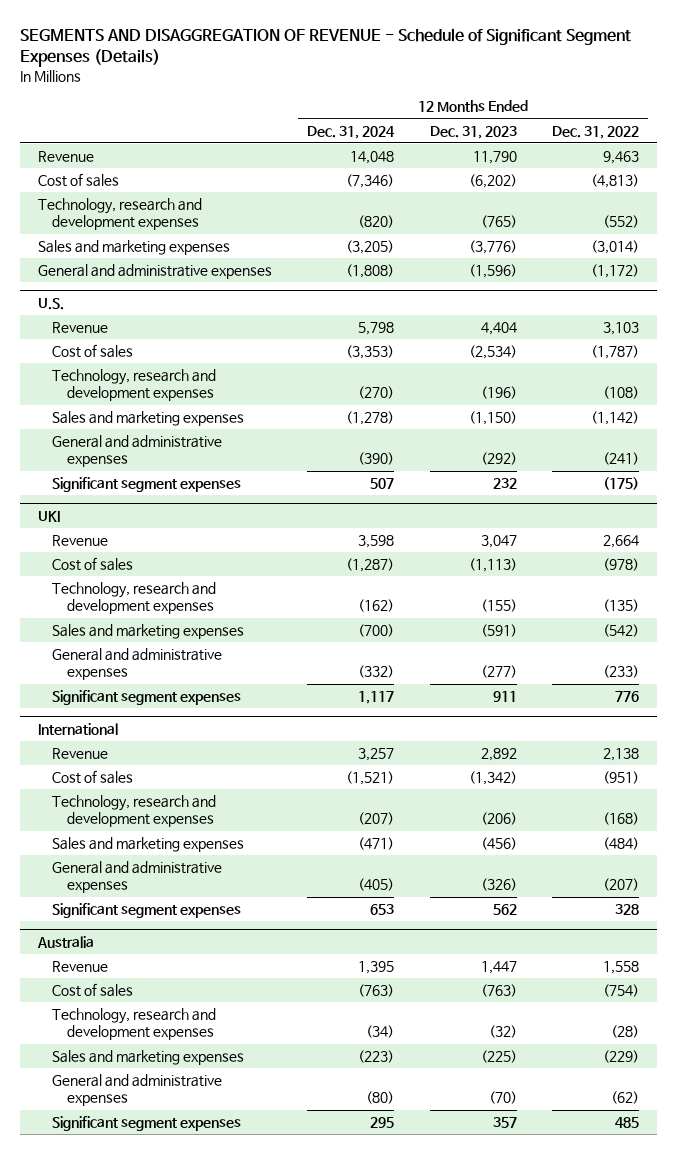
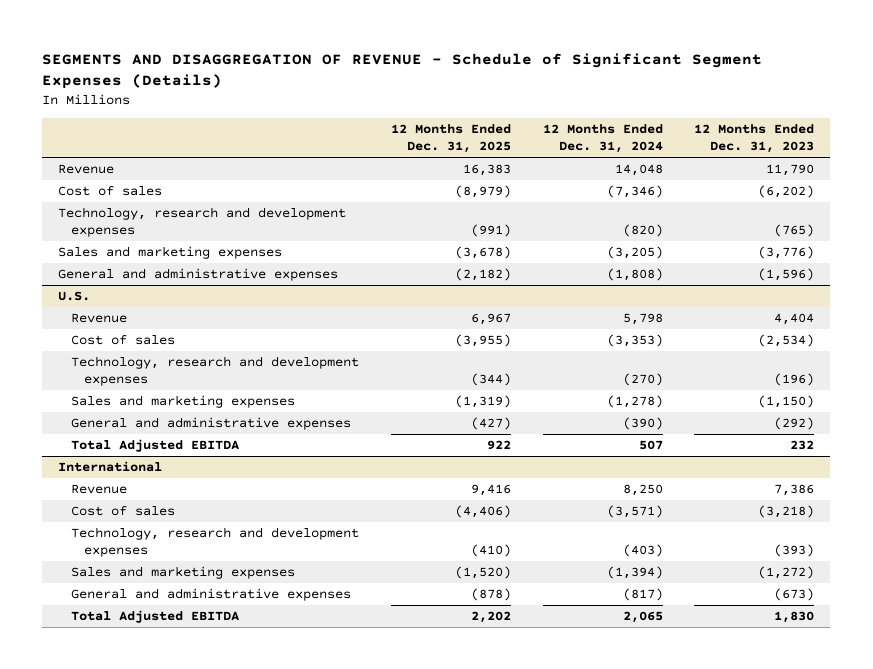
- | 12 Months Ended Dec. 31, 2024 | 12 Months Ended Dec. 31, 2023 | 12 Months Ended Dec. 31, 2022
+ | 12 Months Ended Dec. 31, 2025 | 12 Months Ended Dec. 31, 2024 | 12 Months Ended Dec. 31, 2023
@ U.S.
- Significant segment expenses | 507 | 232 | (175)
- UKI
- Revenue | 3,598 | 3,047 | 2,664
- Cost of sales | (1,287) | (1,113) | (978)
- Technology, research and development expenses | (162) | (155) | (135)
- Sales and marketing expenses | (700) | (591) | (542)
- General and administrative expenses | (332) | (277) | (233)
- Significant segment expenses | 1,117 | 911 | 776
@ U.S.
+ Total Adjusted EBITDA | 922 | 507 | 232
@ International
- Revenue | 3,257 | 2,892 | 2,138
- Cost of sales | (1,521) | (1,342) | (951)
- Technology, research and development expenses | (207) | (206) | (168)
- Sales and marketing expenses | (471) | (456) | (484)
- General and administrative expenses | (405) | (326) | (207)
- Significant segment expenses | 653 | 562 | 328
- Australia
- Revenue | 1,395 | 1,447 | 1,558
- Cost of sales | (763) | (763) | (754)
- Technology, research and development expenses | (34) | (32) | (28)
- Sales and marketing expenses | (223) | (225) | (229)
- General and administrative expenses | (80) | (70) | (62)
- Significant segment expenses | 295 | 357 | 485
@ International
+ Revenue | 9,416 | 8,250 | 7,386
+ Cost of sales | (4,406) | (3,571) | (3,218)
+ Technology, research and development expenses | (410) | (403) | (393)
+ Sales and marketing expenses | (1,520) | (1,394) | (1,272)
+ General and administrative expenses | (878) | (817) | (673)
+ Total Adjusted EBITDA | 2,202 | 2,065 | 1,830

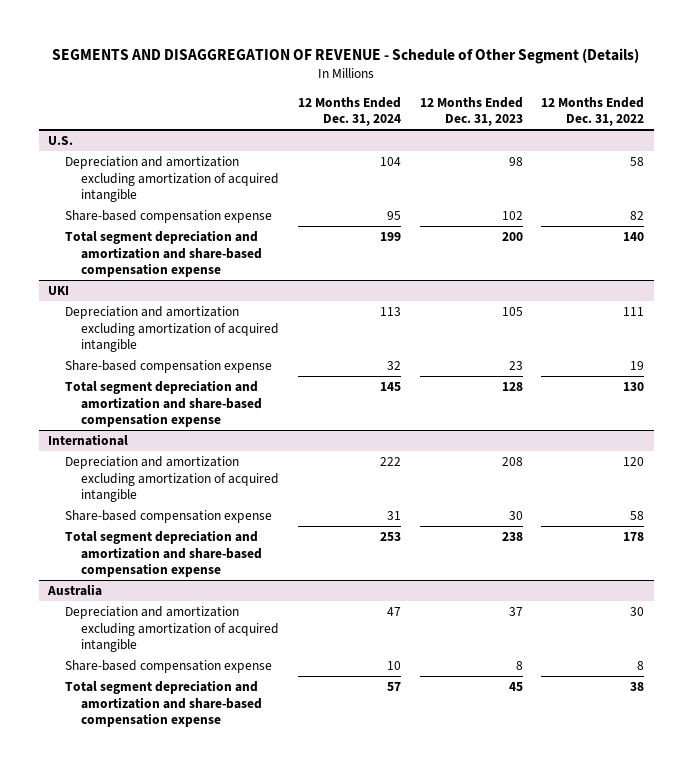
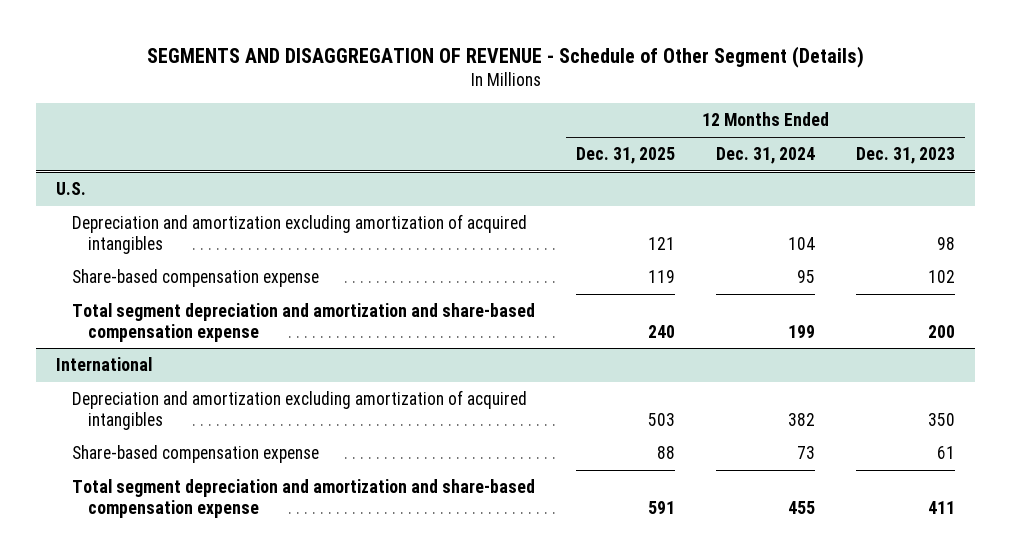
- | 12 Months Ended Dec. 31, 2024 | 12 Months Ended Dec. 31, 2023 | 12 Months Ended Dec. 31, 2022
+ | 12 Months Ended Dec. 31, 2025 | 12 Months Ended Dec. 31, 2024 | 12 Months Ended Dec. 31, 2023
@ U.S.
- Depreciation and amortization excluding amortization of acquired intangible | 104 | 98 | 58
+ Depreciation and amortization excluding amortization of acquired intangibles | 121 | 104 | 98
- UKI
- Depreciation and amortization excluding amortization of acquired intangible | 113 | 105 | 111
- Share-based compensation expense | 32 | 23 | 19
- Total segment depreciation and amortization and share-based compensation expense | 145 | 128 | 130
@ International
- Depreciation and amortization excluding amortization of acquired intangible | 222 | 208 | 120
- Share-based compensation expense | 31 | 30 | 58
- Total segment depreciation and amortization and share-based compensation expense | 253 | 238 | 178
- Australia
- Depreciation and amortization excluding amortization of acquired intangible | 47 | 37 | 30
- Share-based compensation expense | 10 | 8 | 8
- Total segment depreciation and amortization and share-based compensation expense | 57 | 45 | 38
@ International
+ Depreciation and amortization excluding amortization of acquired intangibles | 503 | 382 | 350
+ Share-based compensation expense | 88 | 73 | 61
+ Total segment depreciation and amortization and share-based compensation expense | 591 | 455 | 411

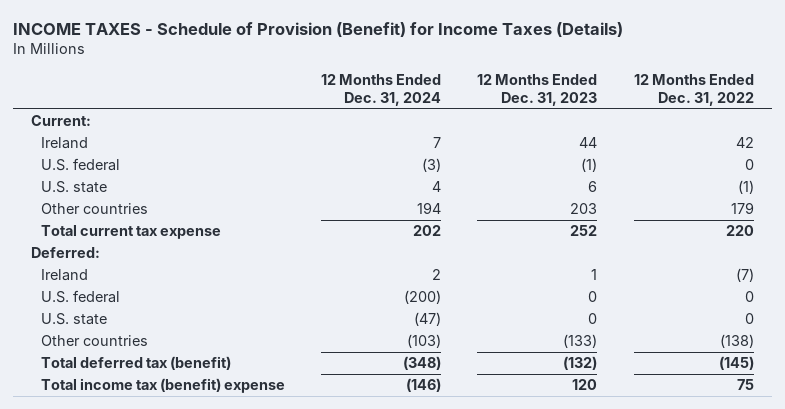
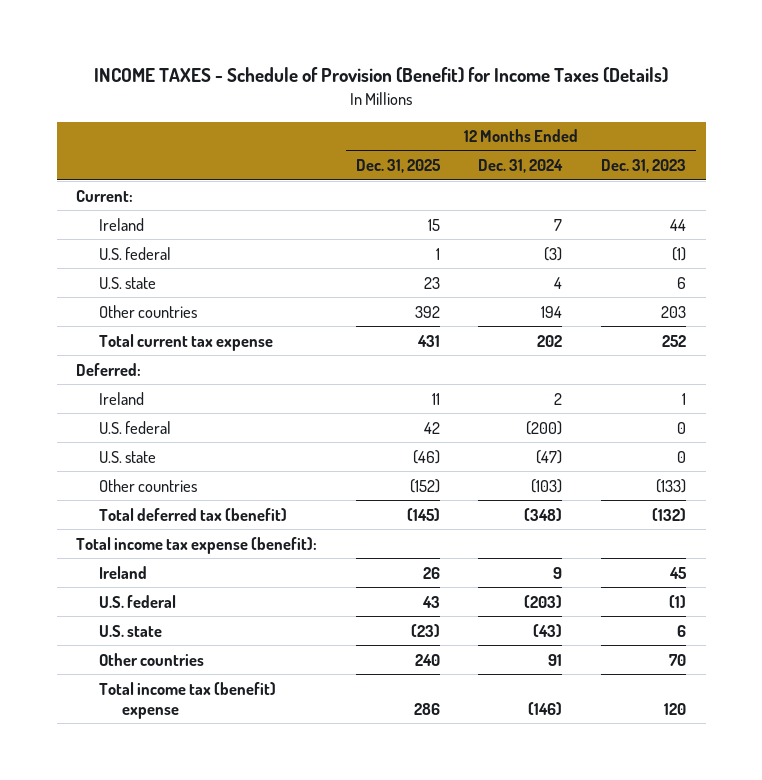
- | 12 Months Ended Dec. 31, 2024 | 12 Months Ended Dec. 31, 2023 | 12 Months Ended Dec. 31, 2022
+ | 12 Months Ended Dec. 31, 2025 | 12 Months Ended Dec. 31, 2024 | 12 Months Ended Dec. 31, 2023
+ Total income tax expense (benefit):
+ Ireland | 26 | 9 | 45
+ U.S. federal | 43 | (203) | (1)
+ U.S. state | (23) | (43) | 6
+ Other countries | 240 | 91 | 70

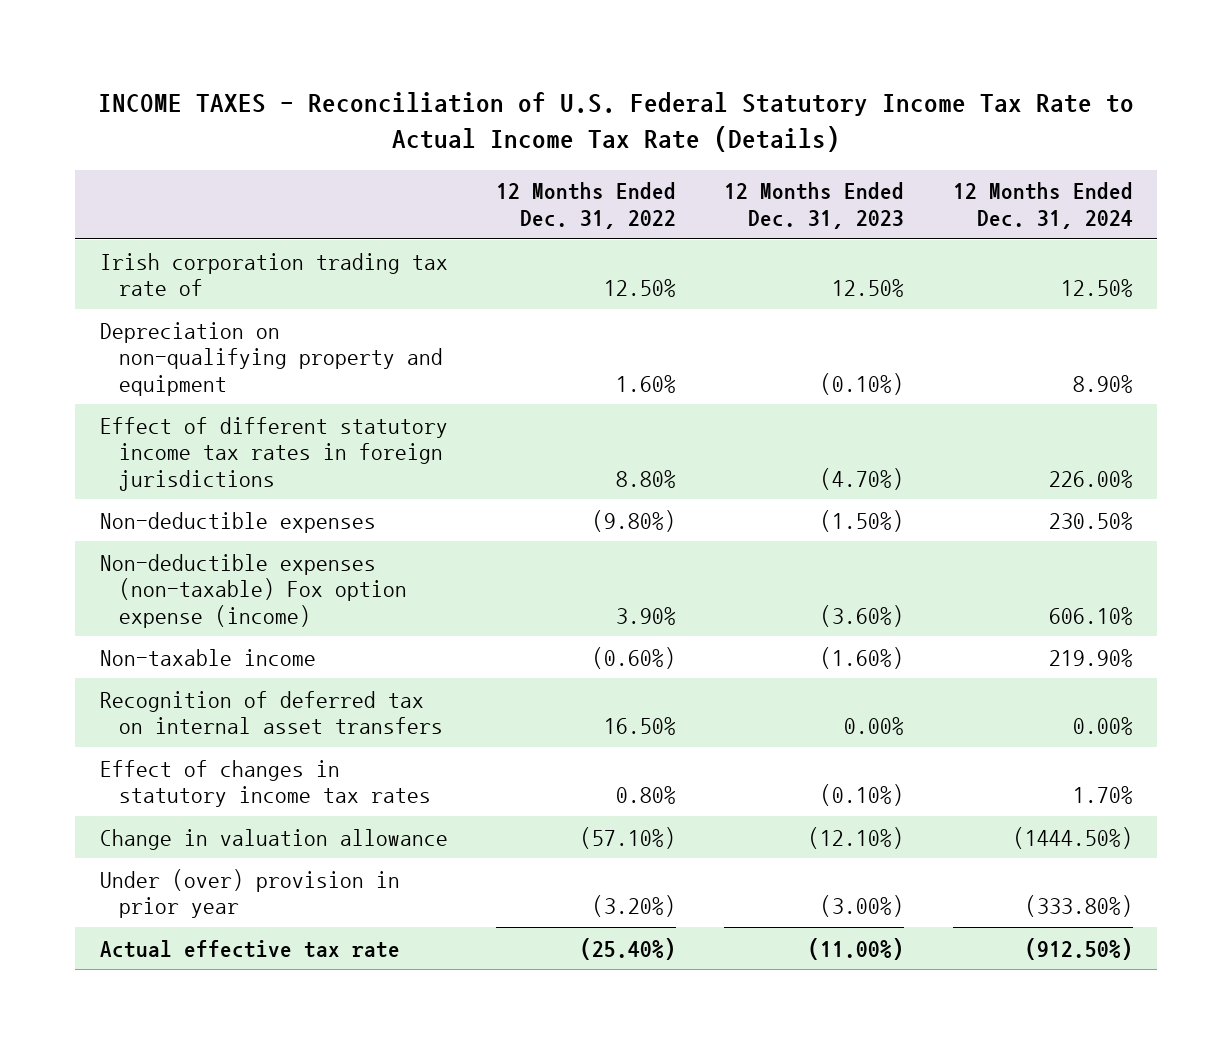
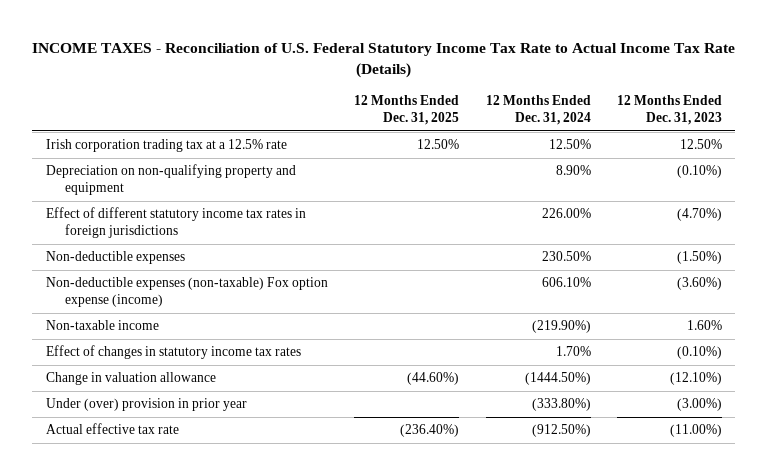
- | 12 Months Ended Dec. 31, 2022 | 12 Months Ended Dec. 31, 2023 | 12 Months Ended Dec. 31, 2024
+ | 12 Months Ended Dec. 31, 2025 | 12 Months Ended Dec. 31, 2024 | 12 Months Ended Dec. 31, 2023
- Irish corporation trading tax rate of | 12.50% | 12.50% | 12.50%
+ Irish corporation trading tax at a 12.5% rate | 12.50% | 12.50% | 12.50%
- Non-taxable income | (0.60%) | (1.60%) | 219.90%
- Recognition of deferred tax on internal asset transfers | 16.50% | 0.00% | 0.00%
+ Non-taxable income | | (219.90%) | 1.60%

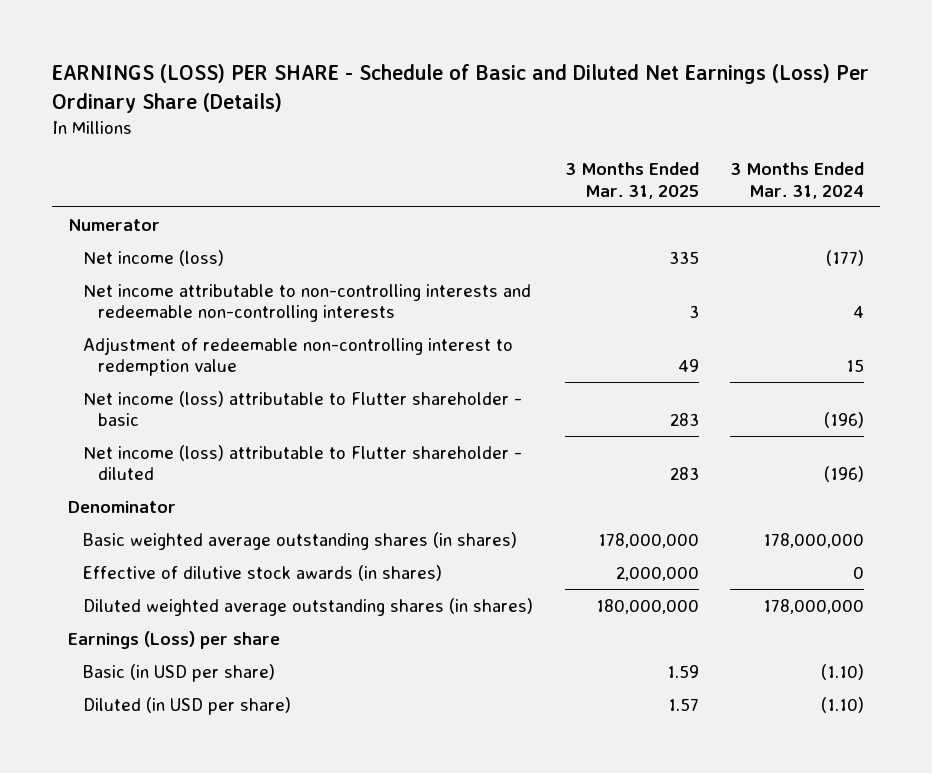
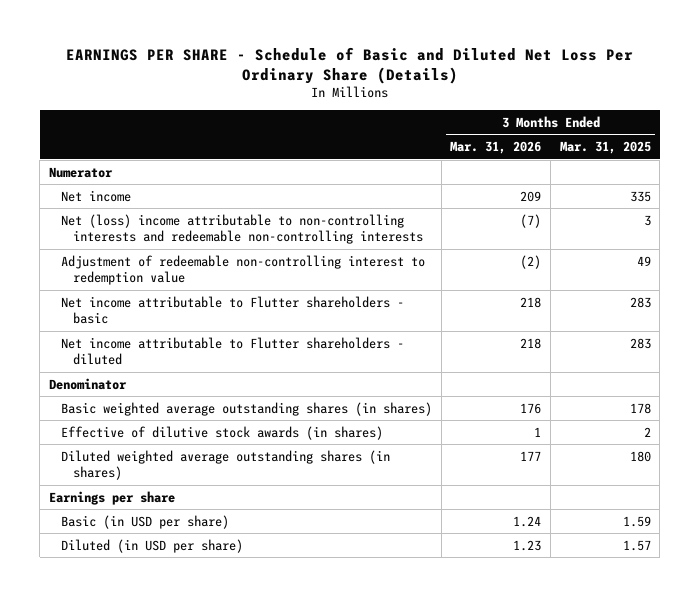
- EARNINGS (LOSS) PER SHARE - Schedule of Basic and Diluted Net Earnings (Loss) Per Ordinary Share (Details)
+ EARNINGS PER SHARE - Schedule of Basic and Diluted Net Loss Per Ordinary Share (Details)
- | 3 Months Ended Mar. 31, 2025 | 3 Months Ended Mar. 31, 2024
+ | 3 Months Ended Mar. 31, 2026 | 3 Months Ended Mar. 31, 2025
- Net income (loss) | 335 | (177)
- Net income attributable to non-controlling interests and redeemable non-controlling interests | 3 | 4
+ Net income | 209 | 335
+ Net (loss) income attributable to non-controlling interests and redeemable non-controlling interests | (7) | 3
- Net income (loss) attributable to Flutter shareholder - basic | 283 | (196)
- Net income (loss) attributable to Flutter shareholder - diluted | 283 | (196)
+ Net income attributable to Flutter shareholders - basic | 218 | 283
+ Net income attributable to Flutter shareholders - diluted | 218 | 283
- Basic weighted average outstanding shares (in shares) | 178,000,000 | 178,000,000
- Effective of dilutive stock awards (in shares) | 2,000,000 | 0
- Diluted weighted average outstanding shares (in shares) | 180,000,000 | 178,000,000
- Earnings (Loss) per share
+ Basic weighted average outstanding shares (in shares) | 176 | 178
+ Effective of dilutive stock awards (in shares) | 1 | 2
+ Diluted weighted average outstanding shares (in shares) | 177 | 180
+ Earnings per share

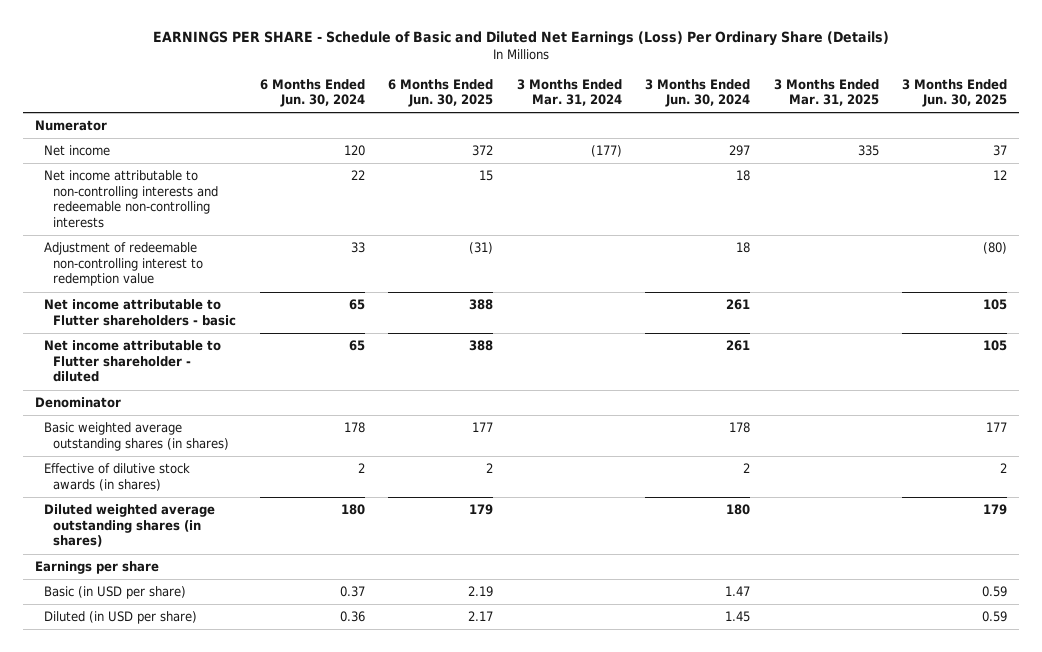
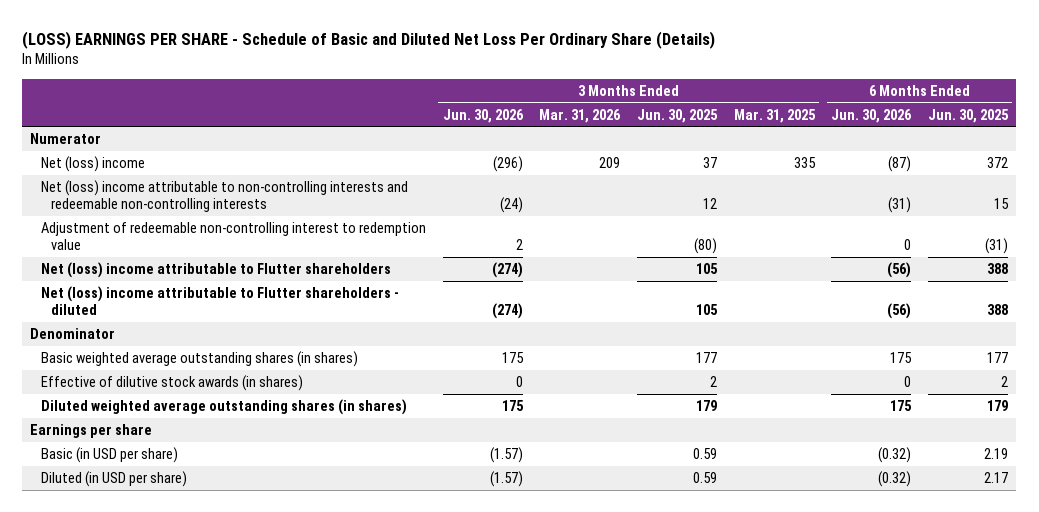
- EARNINGS PER SHARE - Schedule of Basic and Diluted Net Earnings (Loss) Per Ordinary Share (Details)
+ (LOSS) EARNINGS PER SHARE - Schedule of Basic and Diluted Net Loss Per Ordinary Share (Details)
- | 6 Months Ended Jun. 30, 2024 | 6 Months Ended Jun. 30, 2025 | 3 Months Ended Mar. 31, 2024 | 3 Months Ended Jun. 30, 2024 | 3 Months Ended Mar. 31, 2025 | 3 Months Ended Jun. 30, 2025
+ | 3 Months Ended Jun. 30, 2026 | 3 Months Ended Mar. 31, 2026 | 3 Months Ended Jun. 30, 2025 | 3 Months Ended Mar. 31, 2025 | 6 Months Ended Jun. 30, 2026 | 6 Months Ended Jun. 30, 2025
- Net income | 120 | 372 | (177) | 297 | 335 | 37
- Net income attributable to non-controlling interests and redeemable non-controlling interests | 22 | 15 | | 18 | | 12
+ Net (loss) income | (296) | 209 | 37 | 335 | (87) | 372
+ Net (loss) income attributable to non-controlling interests and redeemable non-controlling interests | (24) | | 12 | | (31) | 15
- Net income attributable to Flutter shareholders - basic | 65 | 388 | | 261 | | 105
- Net income attributable to Flutter shareholder - diluted | 65 | 388 | | 261 | | 105
+ Net (loss) income attributable to Flutter shareholders | (274) | | 105 | | (56) | 388
+ Net (loss) income attributable to Flutter shareholders - diluted | (274) | | 105 | | (56) | 388

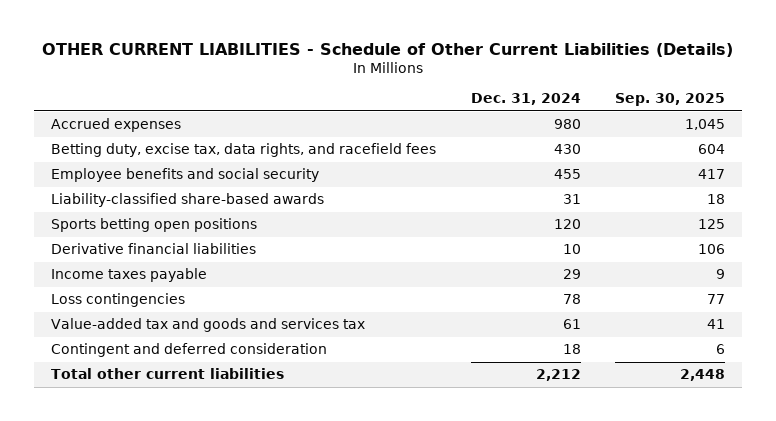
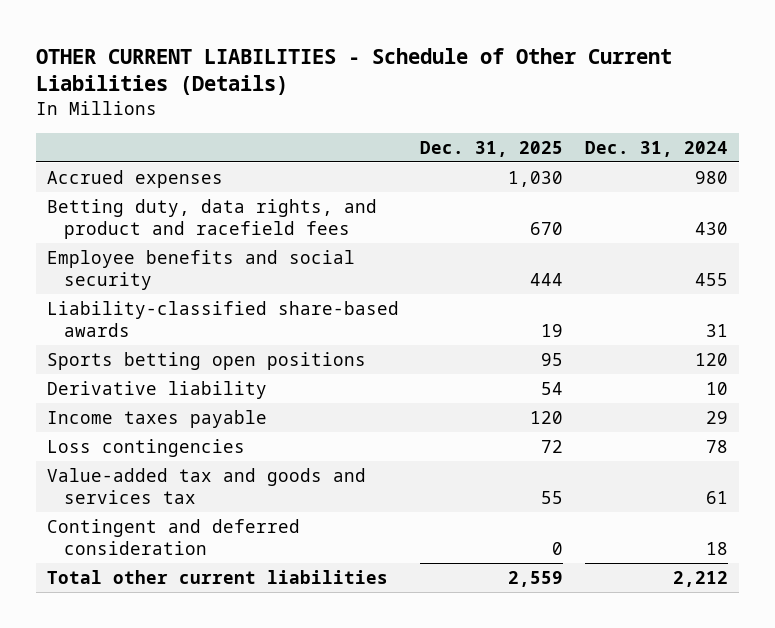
- | Dec. 31, 2024 | Sep. 30, 2025
+ | Dec. 31, 2025 | Dec. 31, 2024
- Betting duty, excise tax, data rights, and racefield fees | 430 | 604
+ Betting duty, data rights, and product and racefield fees | 670 | 430
- Derivative financial liabilities | 10 | 106
+ Derivative liability | 54 | 10

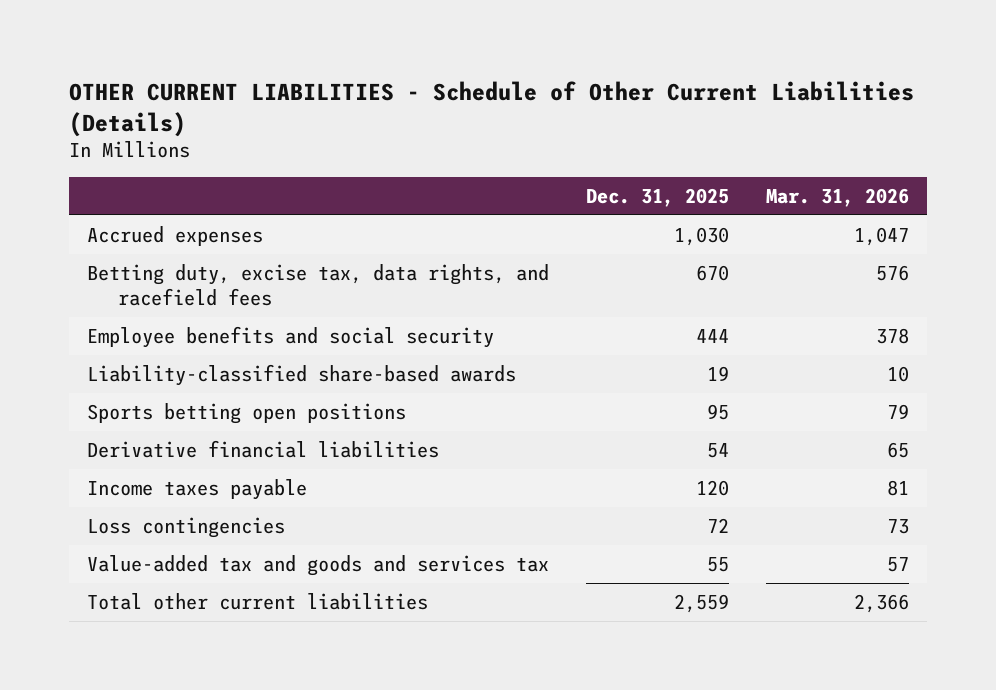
- | Dec. 31, 2025 | Dec. 31, 2024
+ | Dec. 31, 2025 | Mar. 31, 2026
- Betting duty, data rights, and product and racefield fees | 670 | 430
+ Betting duty, excise tax, data rights, and racefield fees | 670 | 576
- Derivative liability | 54 | 10
+ Derivative financial liabilities | 54 | 65
- Contingent and deferred consideration | 0 | 18

